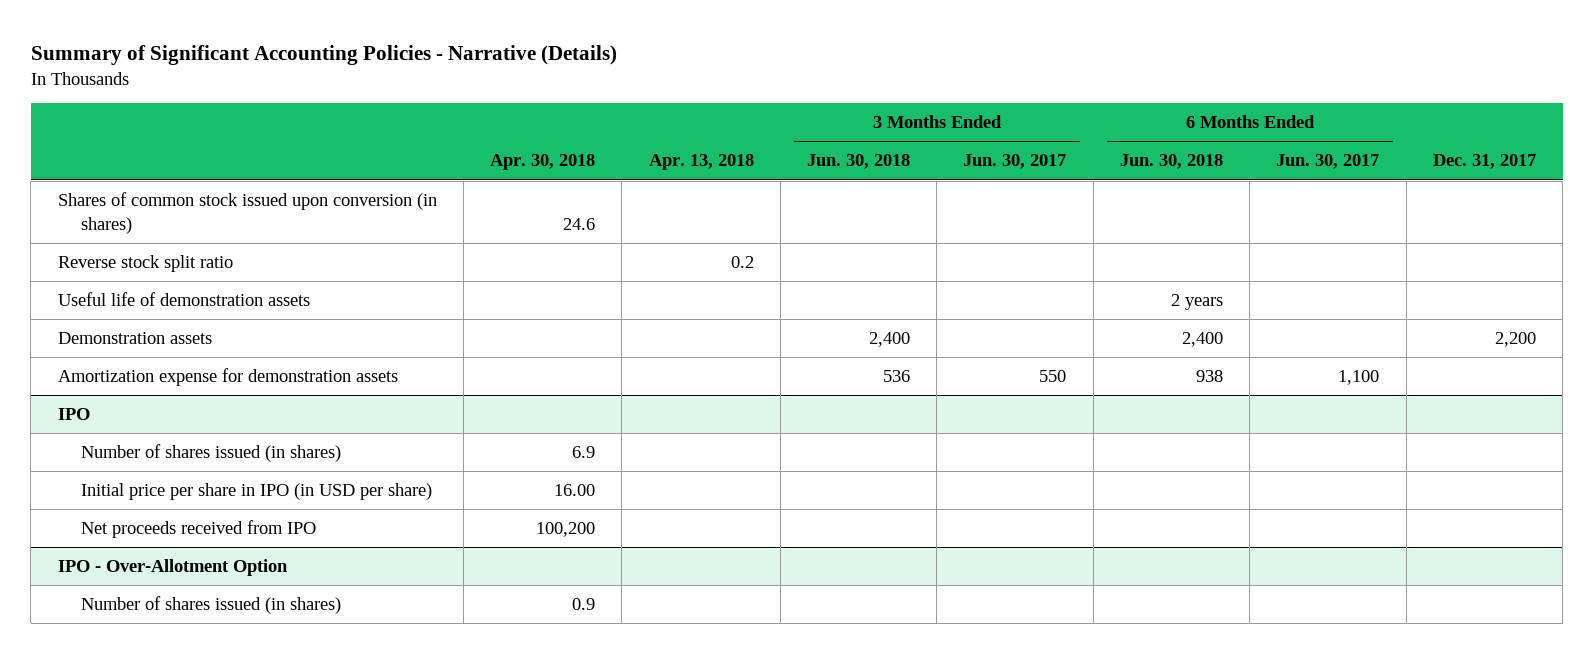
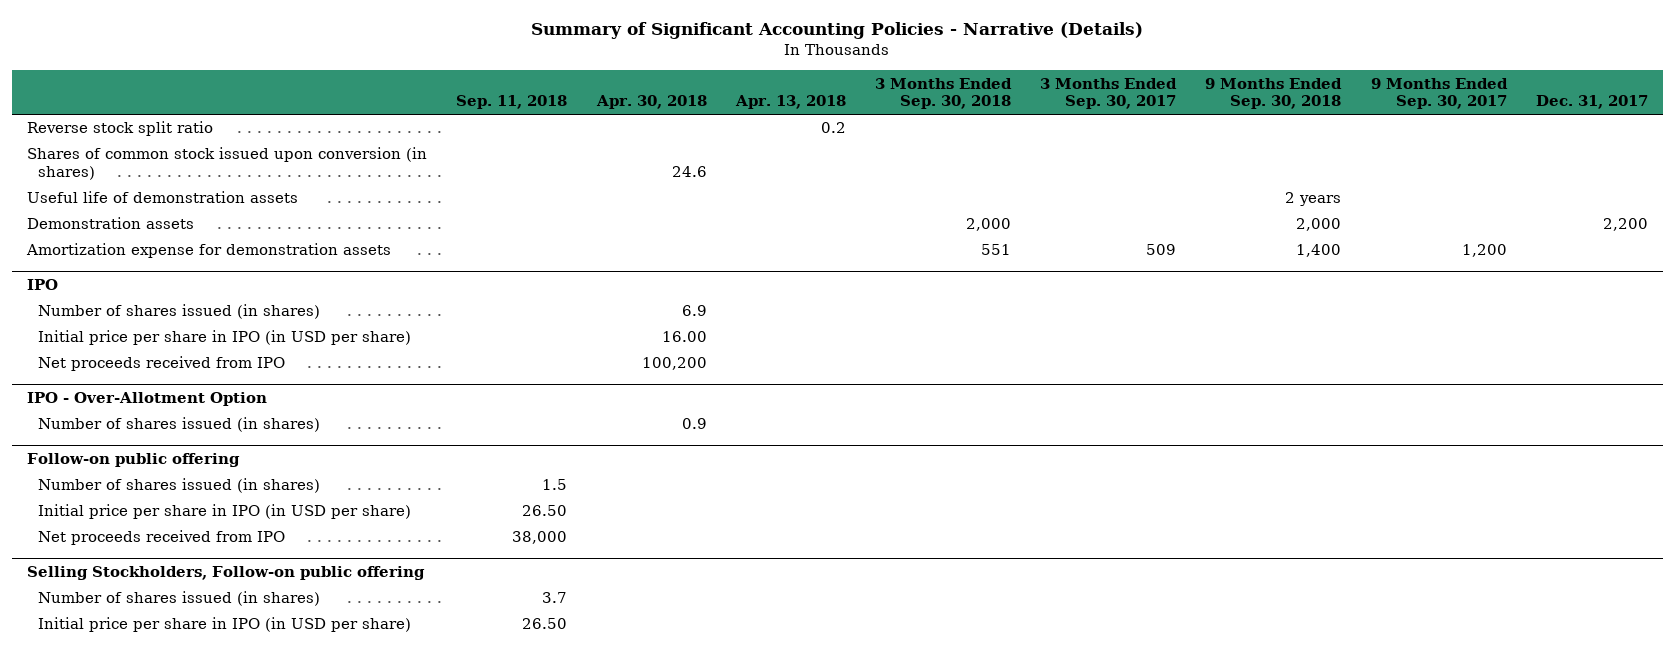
- | Apr. 30, 2018 | Apr. 13, 2018 | 3 Months Ended Jun. 30, 2018 | 3 Months Ended Jun. 30, 2017 | 6 Months Ended Jun. 30, 2018 | 6 Months Ended Jun. 30, 2017 | Dec. 31, 2017
+ | Sep. 11, 2018 | Apr. 30, 2018 | Apr. 13, 2018 | 3 Months Ended Sep. 30, 2018 | 3 Months Ended Sep. 30, 2017 | 9 Months Ended Sep. 30, 2018 | 9 Months Ended Sep. 30, 2017 | Dec. 31, 2017
moved down: Shares of common stock issued upon conversion (in shares) | | 24.6 | | | | | |
+ Follow-on public offering
+ Number of shares issued (in shares) | 1.5 | | | | | | |
+ Initial price per share in IPO (in USD per share) | 26.50 | | | | | | |
+ Net proceeds received from IPO | 38,000 | | | | | | |
+ Selling Stockholders, Follow-on public offering
+ Number of shares issued (in shares) | 3.7 | | | | | | |
+ Initial price per share in IPO (in USD per share) | 26.50 | | | | | | |

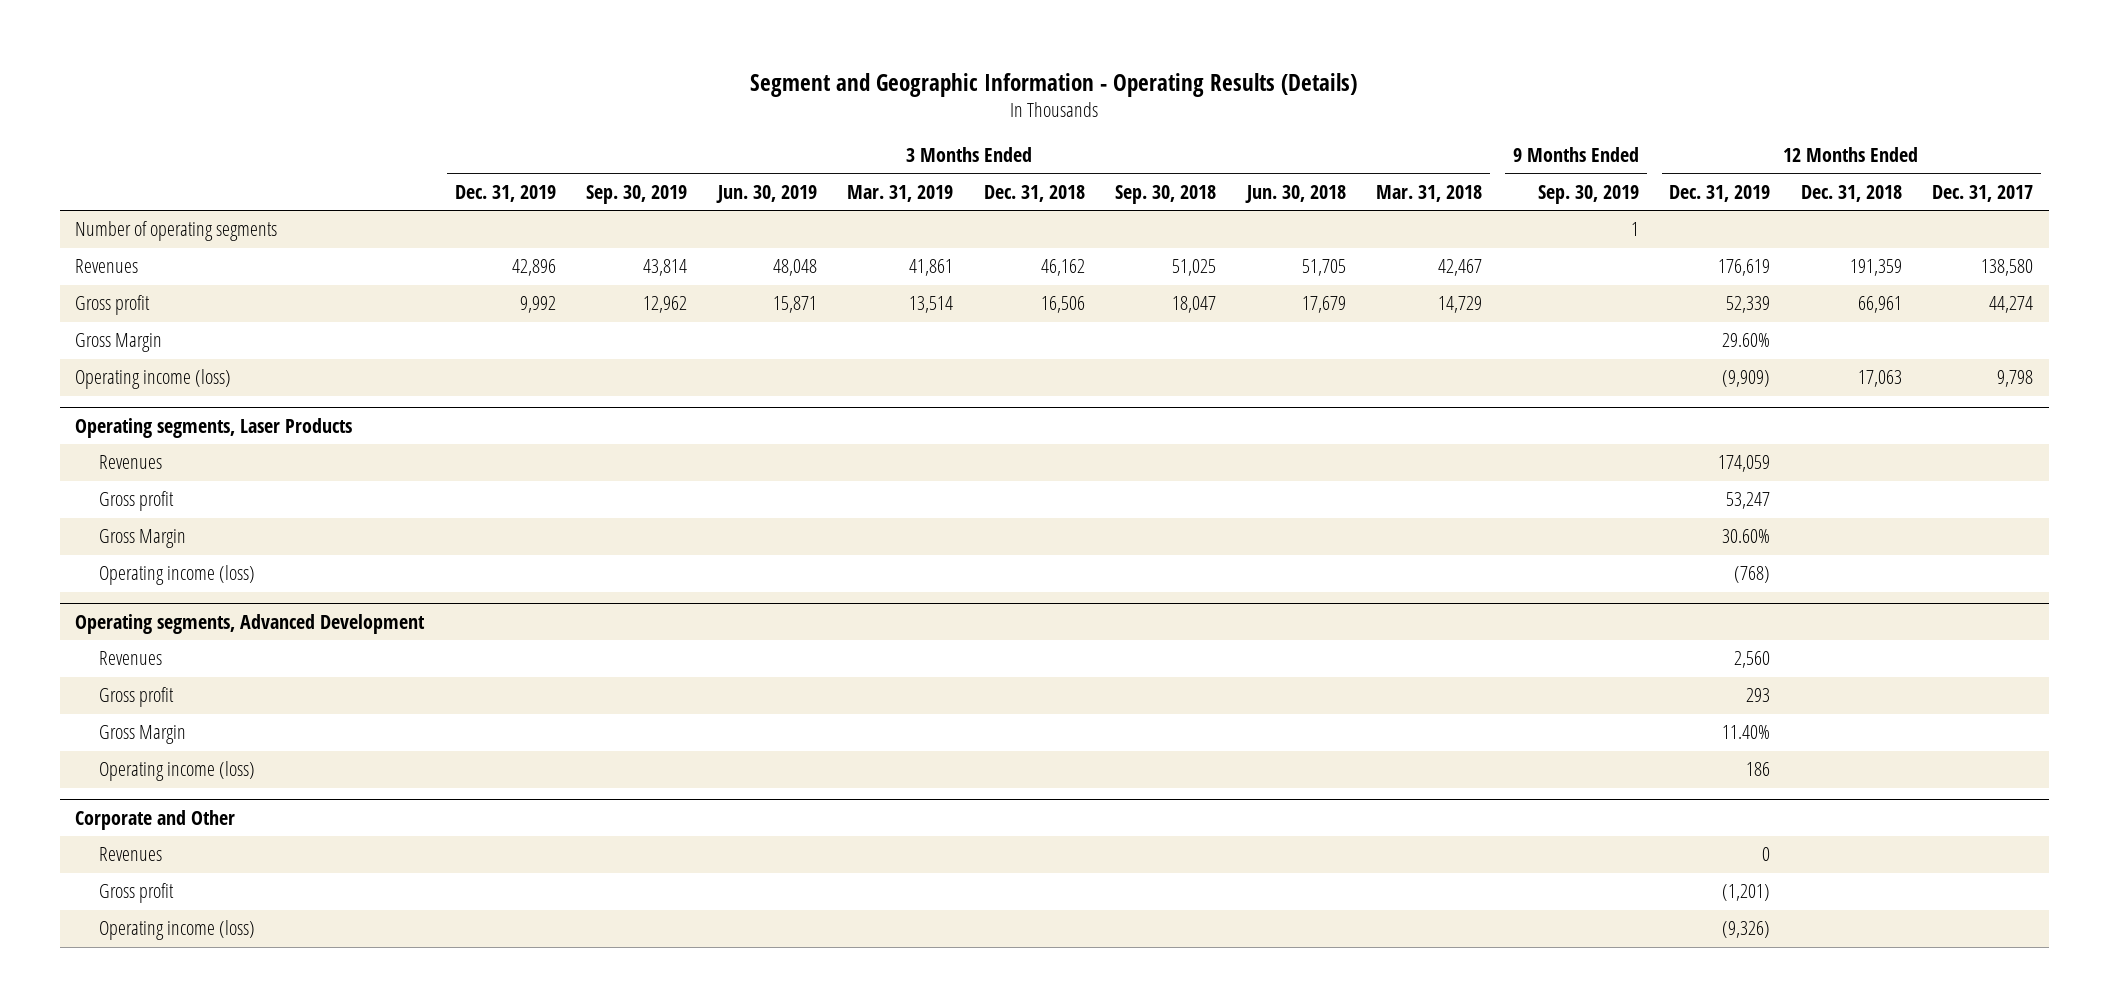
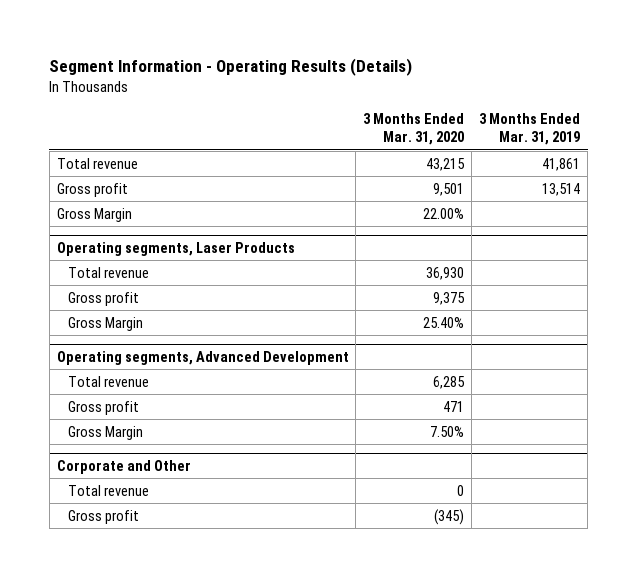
- Segment and Geographic Information - Operating Results (Details)
+ Segment Information - Operating Results (Details)
- | 3 Months Ended Dec. 31, 2019 | 3 Months Ended Sep. 30, 2019 | 3 Months Ended Jun. 30, 2019 | 3 Months Ended Mar. 31, 2019 | 3 Months Ended Dec. 31, 2018 | 3 Months Ended Sep. 30, 2018 | 3 Months Ended Jun. 30, 2018 | 3 Months Ended Mar. 31, 2018 | 9 Months Ended Sep. 30, 2019 | 12 Months Ended Dec. 31, 2019 | 12 Months Ended Dec. 31, 2018 | 12 Months Ended Dec. 31, 2017
+ | 3 Months Ended Mar. 31, 2020 | 3 Months Ended Mar. 31, 2019
- Number of operating segments | | | | | | | | | 1 | | |
- Revenues | 42,896 | 43,814 | 48,048 | 41,861 | 46,162 | 51,025 | 51,705 | 42,467 | | 176,619 | 191,359 | 138,580
+ Total revenue | 43,215 | 41,861
- Operating income (loss) | | | | | | | | | | (9,909) | 17,063 | 9,798
@ Operating segments, Laser Products
- Revenues | | | | | | | | | | 174,059 | |
+ Total revenue | 36,930 |
- Operating income (loss) | | | | | | | | | | (768) | |
@ Operating segments, Advanced Development
- Revenues | | | | | | | | | | 2,560 | |
+ Total revenue | 6,285 |
- Operating income (loss) | | | | | | | | | | 186 | |
@ Corporate and Other
- Revenues | | | | | | | | | | 0 | |
+ Total revenue | 0 |
- Operating income (loss) | | | | | | | | | | (9,326) | |

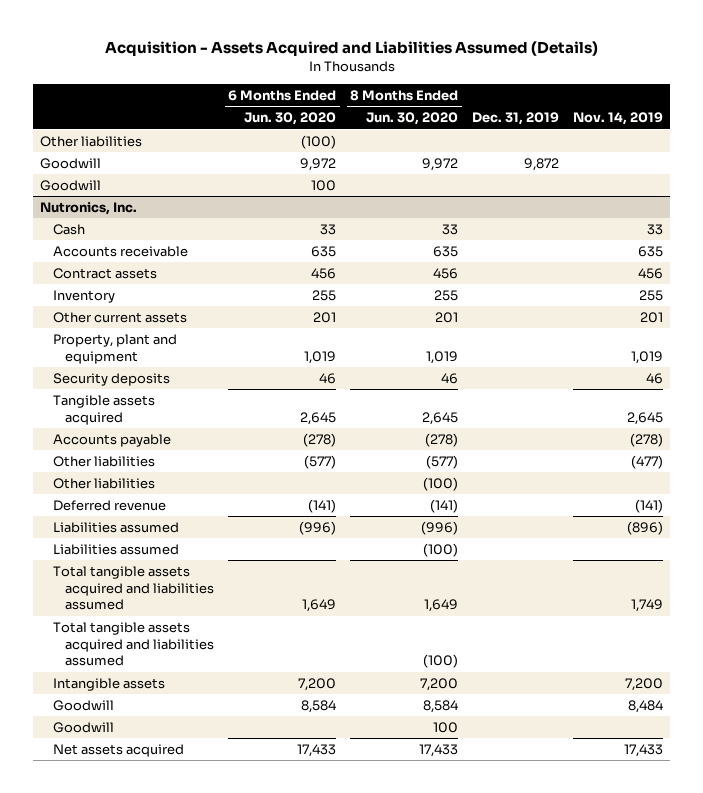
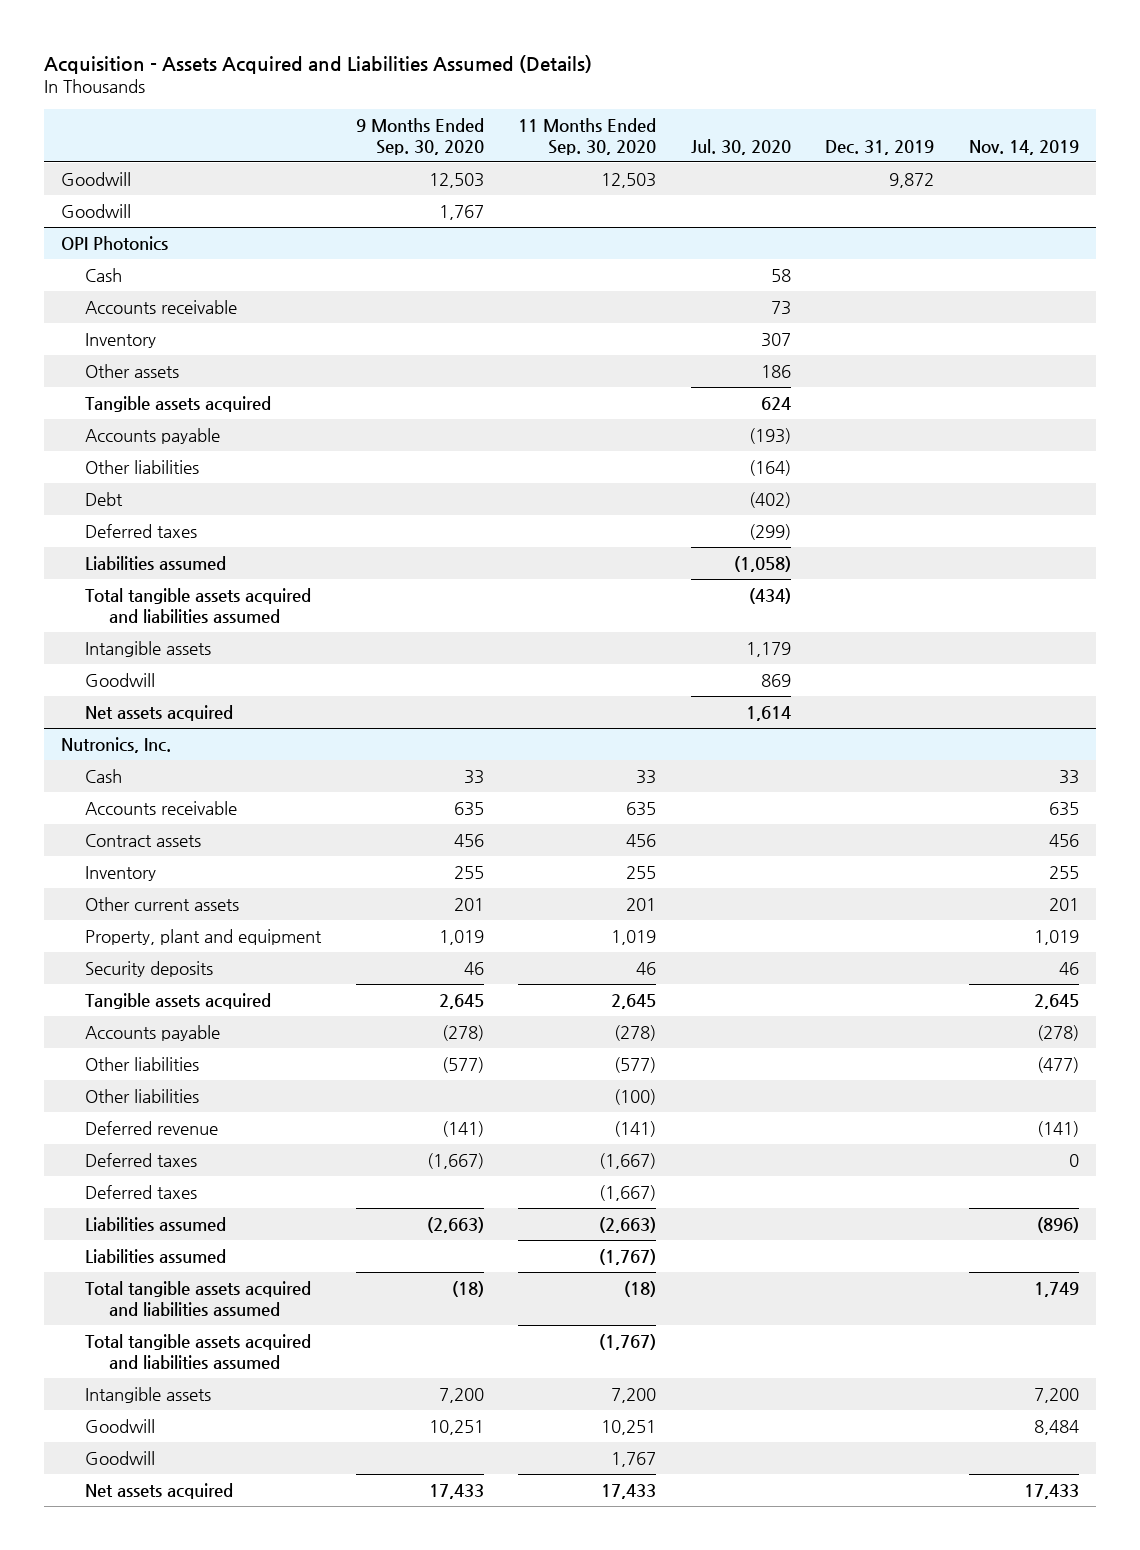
- | 6 Months Ended Jun. 30, 2020 | 8 Months Ended Jun. 30, 2020 | Dec. 31, 2019 | Nov. 14, 2019
+ | 9 Months Ended Sep. 30, 2020 | 11 Months Ended Sep. 30, 2020 | Jul. 30, 2020 | Dec. 31, 2019 | Nov. 14, 2019
- Other liabilities | (100) | | |
+ OPI Photonics
+ Cash | | | 58 | |
+ Accounts receivable | | | 73 | |
+ Inventory | | | 307 | |
+ Other assets | | | 186 | |
+ Tangible assets acquired | | | 624 | |
+ Accounts payable | | | (193) | |
+ Other liabilities | | | (164) | |
+ Debt | | | (402) | |
+ Deferred taxes | | | (299) | |
+ Liabilities assumed | | | (1,058) | |
+ Total tangible assets acquired and liabilities assumed | | | (434) | |
+ Intangible assets | | | 1,179 | |
+ Goodwill | | | 869 | |
+ Net assets acquired | | | 1,614 | |
@ Nutronics, Inc.
+ Deferred taxes | (1,667) | (1,667) | | | 0
+ Deferred taxes | | (1,667) | | |

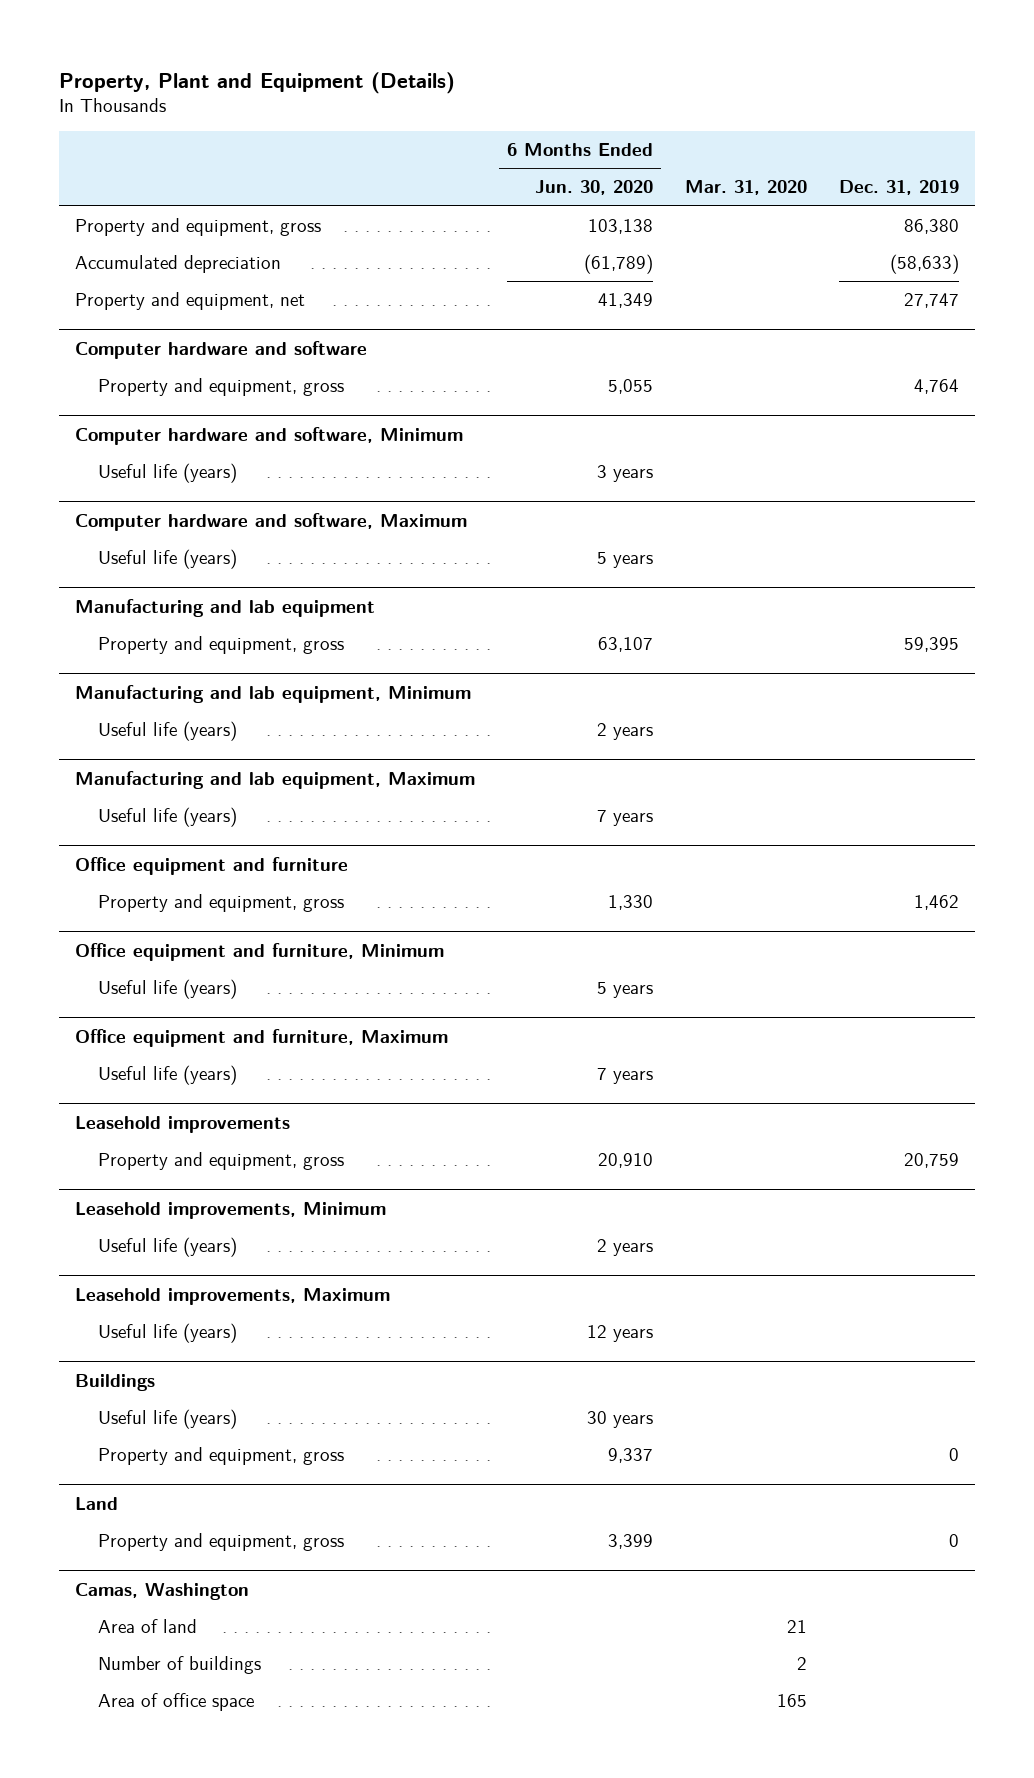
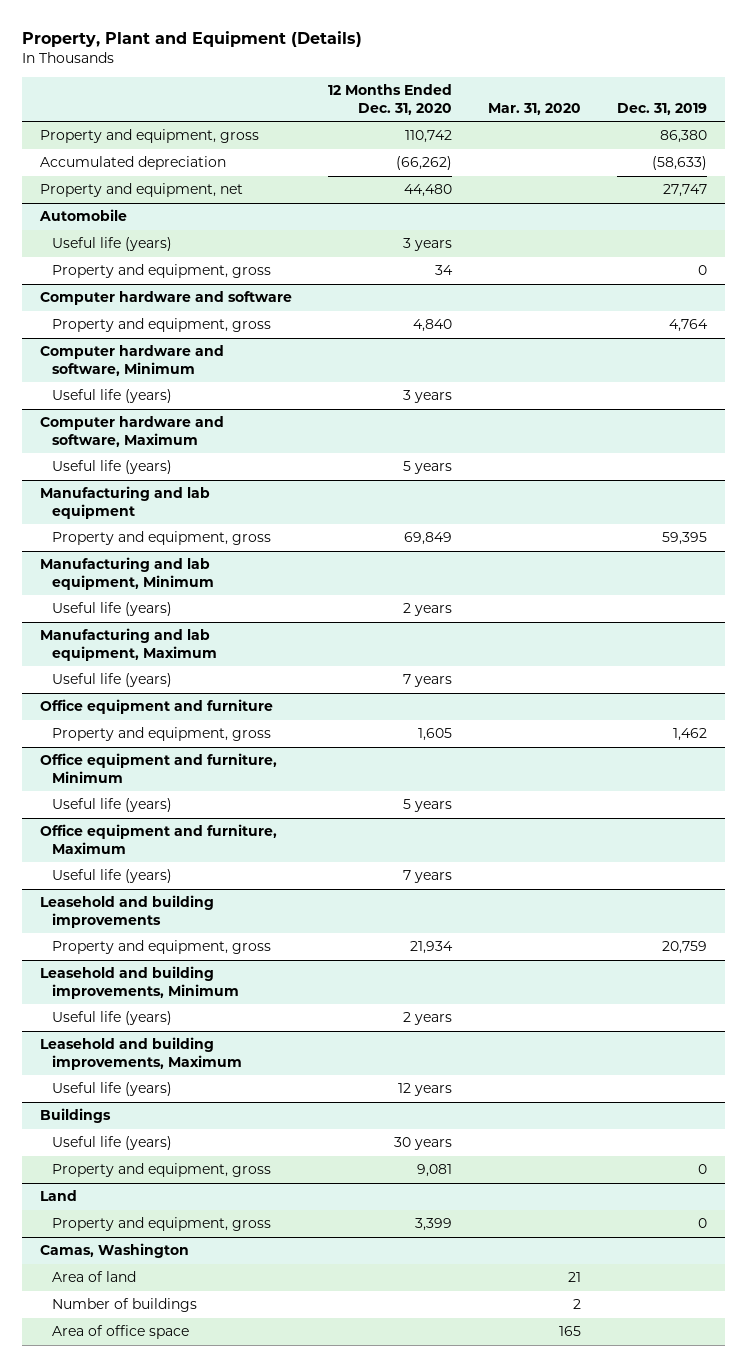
- | 6 Months Ended Jun. 30, 2020 | Mar. 31, 2020 | Dec. 31, 2019
+ | 12 Months Ended Dec. 31, 2020 | Mar. 31, 2020 | Dec. 31, 2019
+ Automobile
+ Useful life (years) | 3 years | |
+ Property and equipment, gross | 34 | | 0
- Leasehold improvements
+ Leasehold and building improvements
- Leasehold improvements, Minimum
+ Leasehold and building improvements, Minimum
- Leasehold improvements, Maximum
+ Leasehold and building improvements, Maximum

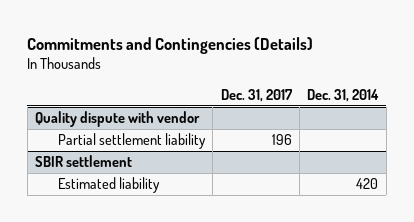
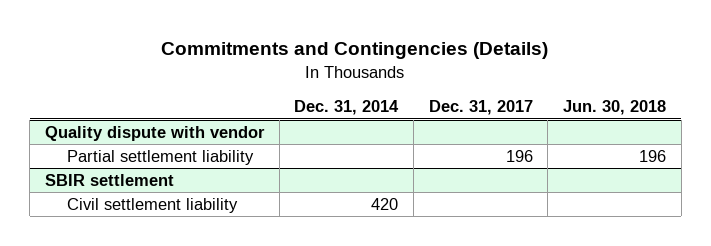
- | Dec. 31, 2017 | Dec. 31, 2014
+ | Dec. 31, 2014 | Dec. 31, 2017 | Jun. 30, 2018
@ SBIR settlement
- Estimated liability | | 420
+ Civil settlement liability | 420 | |

